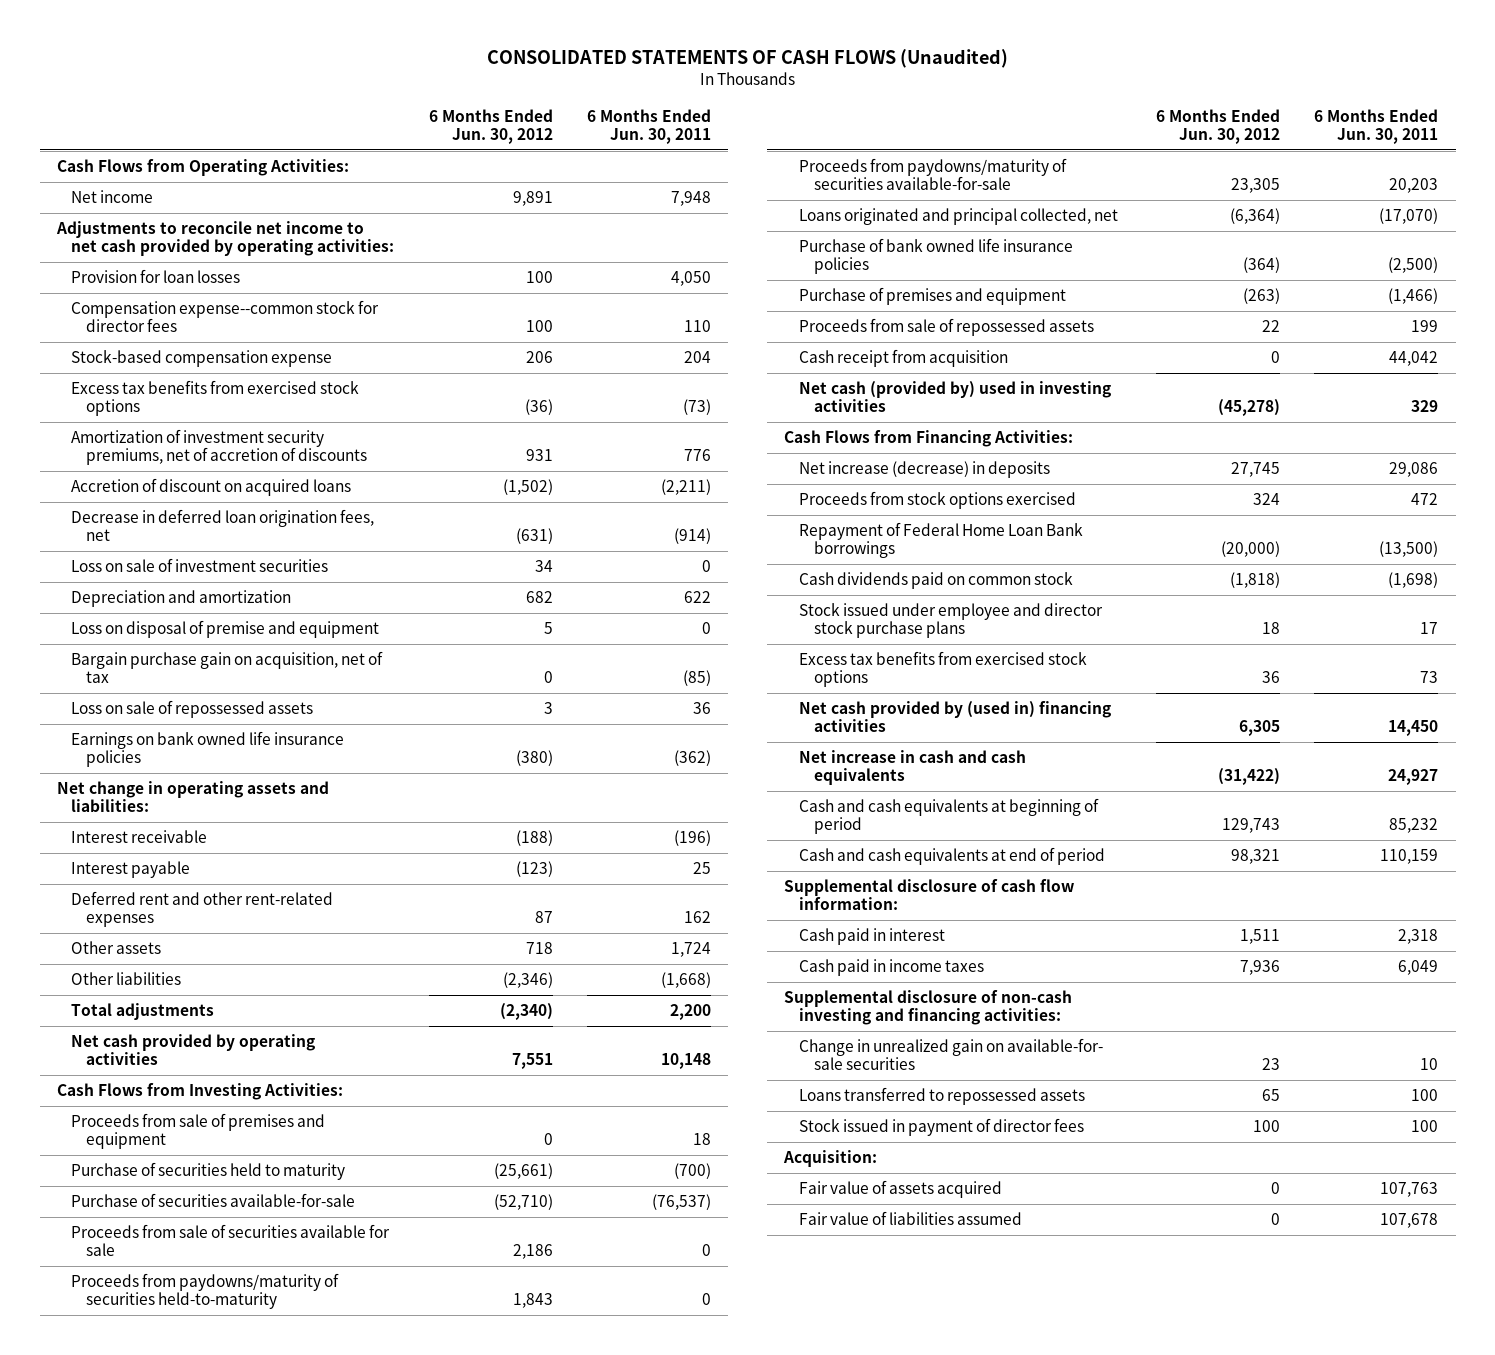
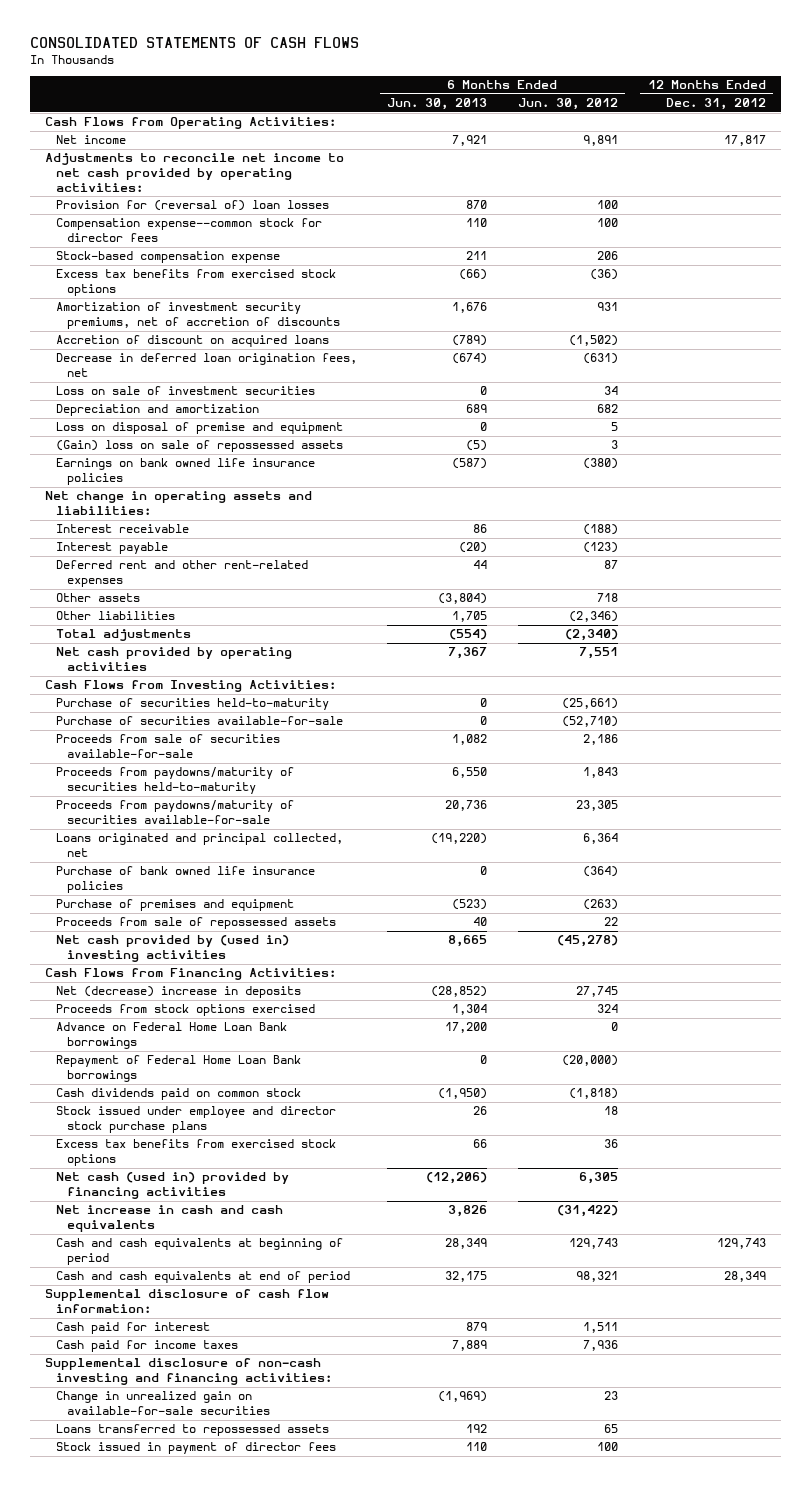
- CONSOLIDATED STATEMENTS OF CASH FLOWS (Unaudited)
+ CONSOLIDATED STATEMENTS OF CASH FLOWS
- | 6 Months Ended Jun. 30, 2012 | 6 Months Ended Jun. 30, 2011
+ | 6 Months Ended Jun. 30, 2013 | 6 Months Ended Jun. 30, 2012 | 12 Months Ended Dec. 31, 2012
- Provision for loan losses | 100 | 4,050
+ Provision for (reversal of) loan losses | 870 | 100 |
- Bargain purchase gain on acquisition, net of tax | 0 | (85)
- Loss on sale of repossessed assets | 3 | 36
+ (Gain) loss on sale of repossessed assets | (5) | 3 |
- Proceeds from sale of premises and equipment | 0 | 18
- Purchase of securities held to maturity | (25,661) | (700)
+ Purchase of securities held-to-maturity | 0 | (25,661) |
- Proceeds from sale of securities available for sale | 2,186 | 0
+ Proceeds from sale of securities available-for-sale | 1,082 | 2,186 |
- Loans originated and principal collected, net | (6,364) | (17,070)
+ Loans originated and principal collected, net | (19,220) | 6,364 |
- Cash receipt from acquisition | 0 | 44,042
- Net cash (provided by) used in investing activities | (45,278) | 329
+ Net cash provided by (used in) investing activities | 8,665 | (45,278) |
- Net increase (decrease) in deposits | 27,745 | 29,086
+ Net (decrease) increase in deposits | (28,852) | 27,745 |
+ Advance on Federal Home Loan Bank borrowings | 17,200 | 0 |
- Net cash provided by (used in) financing activities | 6,305 | 14,450
+ Net cash (used in) provided by financing activities | (12,206) | 6,305 |
- Cash paid in interest | 1,511 | 2,318
- Cash paid in income taxes | 7,936 | 6,049
+ Cash paid for interest | 879 | 1,511 |
+ Cash paid for income taxes | 7,889 | 7,936 |
- Change in unrealized gain on available-for- sale securities | 23 | 10
+ Change in unrealized gain on available-for-sale securities | (1,969) | 23 |
- Acquisition:
- Fair value of assets acquired | 0 | 107,763
- Fair value of liabilities assumed | 0 | 107,678

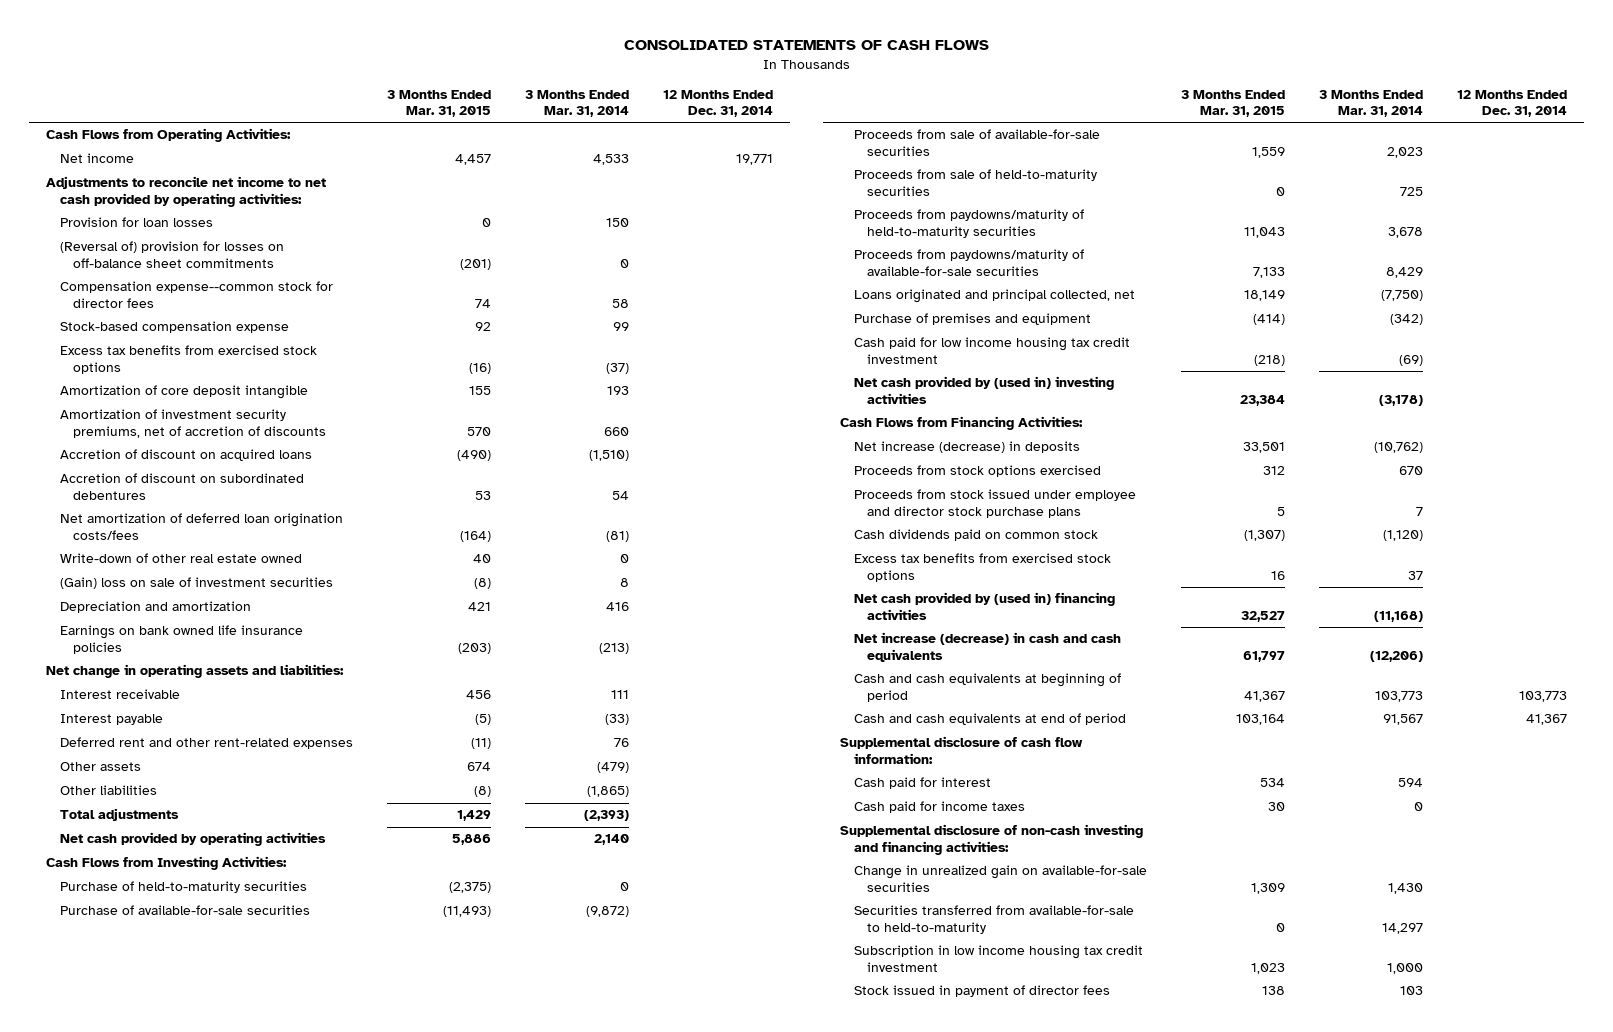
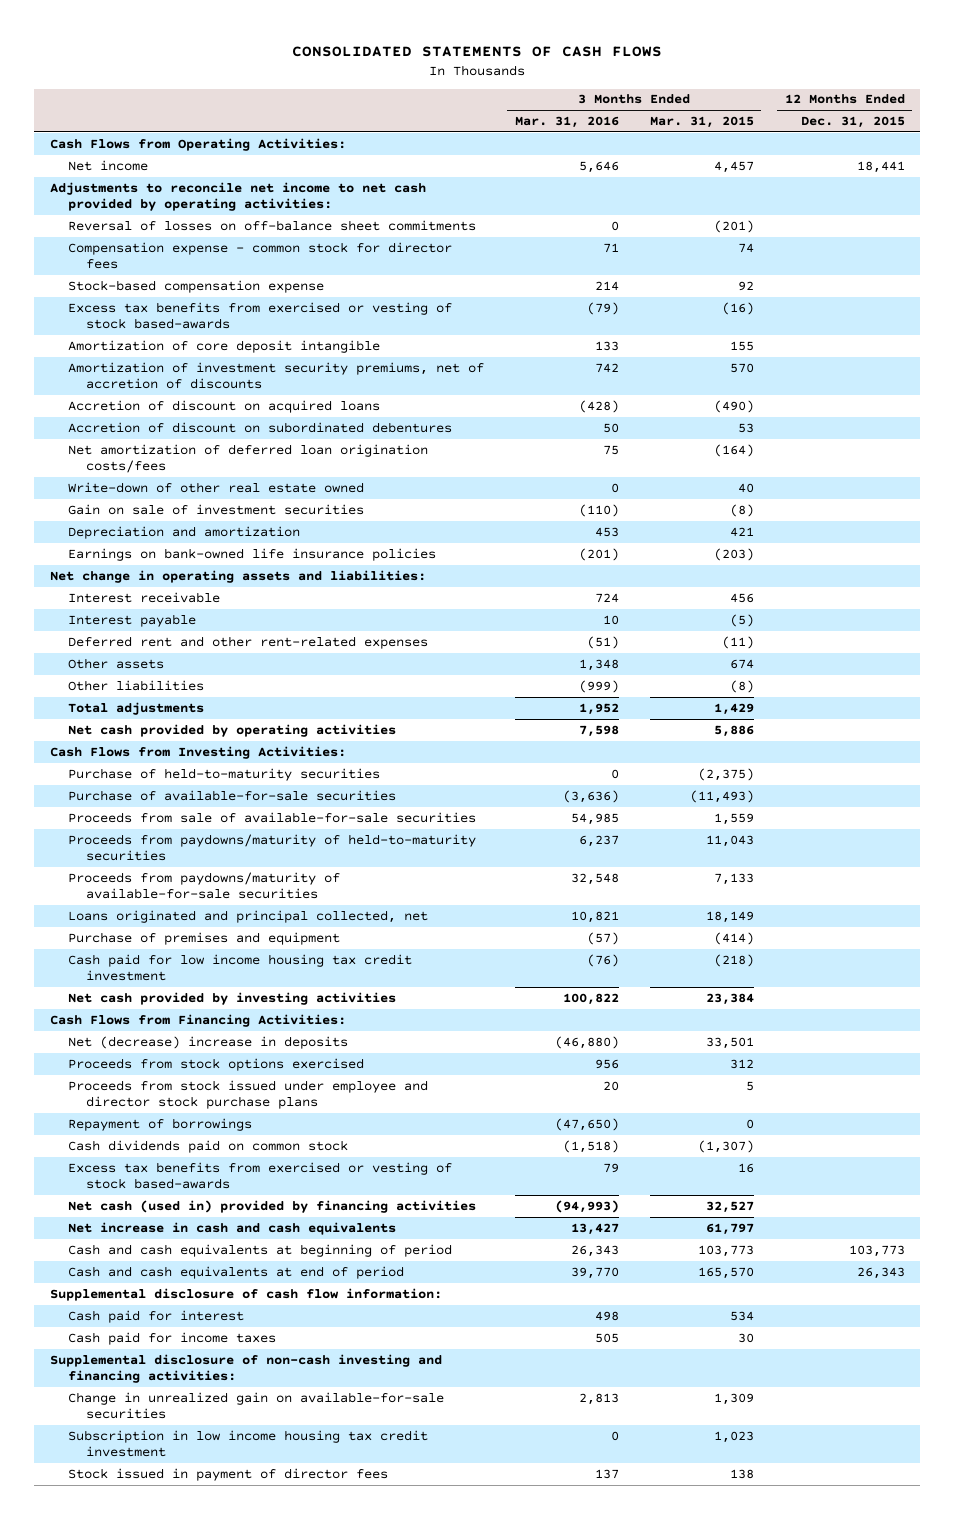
- | 3 Months Ended Mar. 31, 2015 | 3 Months Ended Mar. 31, 2014 | 12 Months Ended Dec. 31, 2014
+ | 3 Months Ended Mar. 31, 2016 | 3 Months Ended Mar. 31, 2015 | 12 Months Ended Dec. 31, 2015
- Provision for loan losses | 0 | 150 |
- (Reversal of) provision for losses on off-balance sheet commitments | (201) | 0 |
- Compensation expense--common stock for director fees | 74 | 58 |
+ Reversal of losses on off-balance sheet commitments | 0 | (201) |
+ Compensation expense - common stock for director fees | 71 | 74 |
- Excess tax benefits from exercised stock options | (16) | (37) |
+ Excess tax benefits from exercised or vesting of stock based-awards | (79) | (16) |
- (Gain) loss on sale of investment securities | (8) | 8 |
+ Gain on sale of investment securities | (110) | (8) |
- Earnings on bank owned life insurance policies | (203) | (213) |
+ Earnings on bank-owned life insurance policies | (201) | (203) |
- Proceeds from sale of held-to-maturity securities | 0 | 725 |
- Net cash provided by (used in) investing activities | 23,384 | (3,178) |
+ Net cash provided by investing activities | 100,822 | 23,384 |
- Net increase (decrease) in deposits | 33,501 | (10,762) |
+ Net (decrease) increase in deposits | (46,880) | 33,501 |
+ Repayment of borrowings | (47,650) | 0 |
- Excess tax benefits from exercised stock options | 16 | 37 |
- Net cash provided by (used in) financing activities | 32,527 | (11,168) |
- Net increase (decrease) in cash and cash equivalents | 61,797 | (12,206) |
- Cash and cash equivalents at beginning of period | 41,367 | 103,773 | 103,773
- Cash and cash equivalents at end of period | 103,164 | 91,567 | 41,367
+ Excess tax benefits from exercised or vesting of stock based-awards | 79 | 16 |
+ Net cash (used in) provided by financing activities | (94,993) | 32,527 |
+ Net increase in cash and cash equivalents | 13,427 | 61,797 |
+ Cash and cash equivalents at beginning of period | 26,343 | 103,773 | 103,773
+ Cash and cash equivalents at end of period | 39,770 | 165,570 | 26,343
- Securities transferred from available-for-sale to held-to-maturity | 0 | 14,297 |

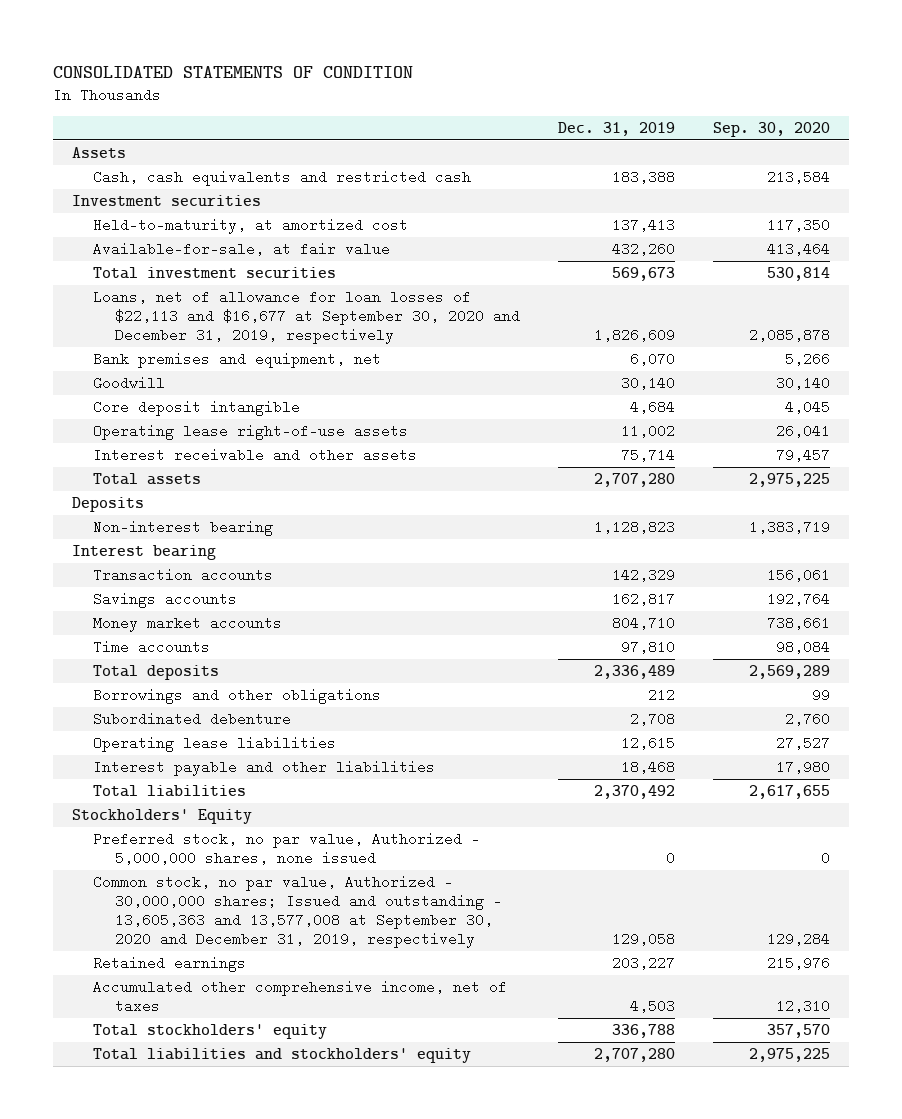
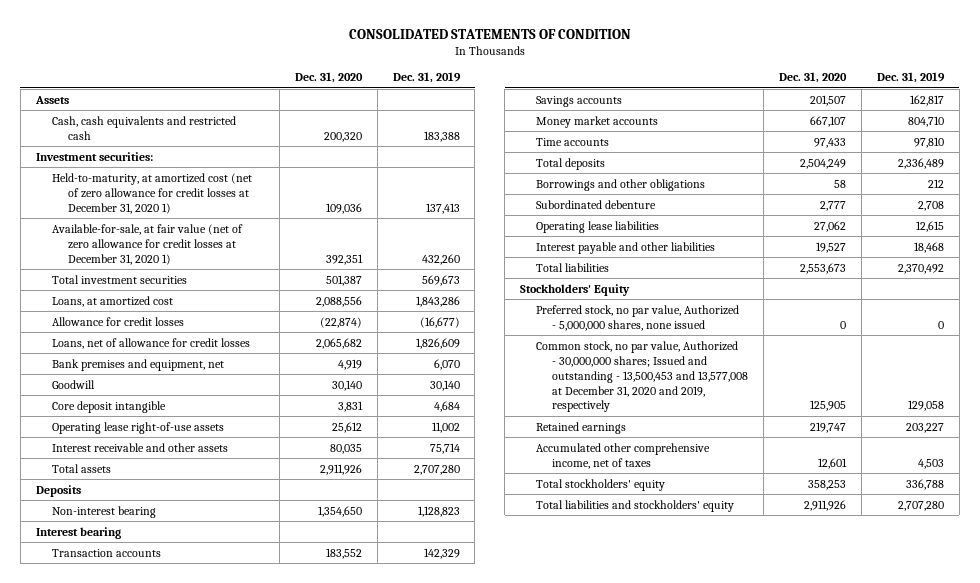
- | Dec. 31, 2019 | Sep. 30, 2020
+ | Dec. 31, 2020 | Dec. 31, 2019
- Investment securities
- Held-to-maturity, at amortized cost | 137,413 | 117,350
- Available-for-sale, at fair value | 432,260 | 413,464
+ Investment securities:
+ Held-to-maturity, at amortized cost (net of zero allowance for credit losses at December 31, 2020 1) | 109,036 | 137,413
+ Available-for-sale, at fair value (net of zero allowance for credit losses at December 31, 2020 1) | 392,351 | 432,260
- Loans, net of allowance for loan losses of $22,113 and $16,677 at September 30, 2020 and December 31, 2019, respectively | 1,826,609 | 2,085,878
+ Loans, at amortized cost | 2,088,556 | 1,843,286
+ Allowance for credit losses | (22,874) | (16,677)
+ Loans, net of allowance for credit losses | 2,065,682 | 1,826,609
- Common stock, no par value, Authorized - 30,000,000 shares; Issued and outstanding - 13,605,363 and 13,577,008 at September 30, 2020 and December 31, 2019, respectively | 129,058 | 129,284
+ Common stock, no par value, Authorized - 30,000,000 shares; Issued and outstanding - 13,500,453 and 13,577,008 at December 31, 2020 and 2019, respectively | 125,905 | 129,058

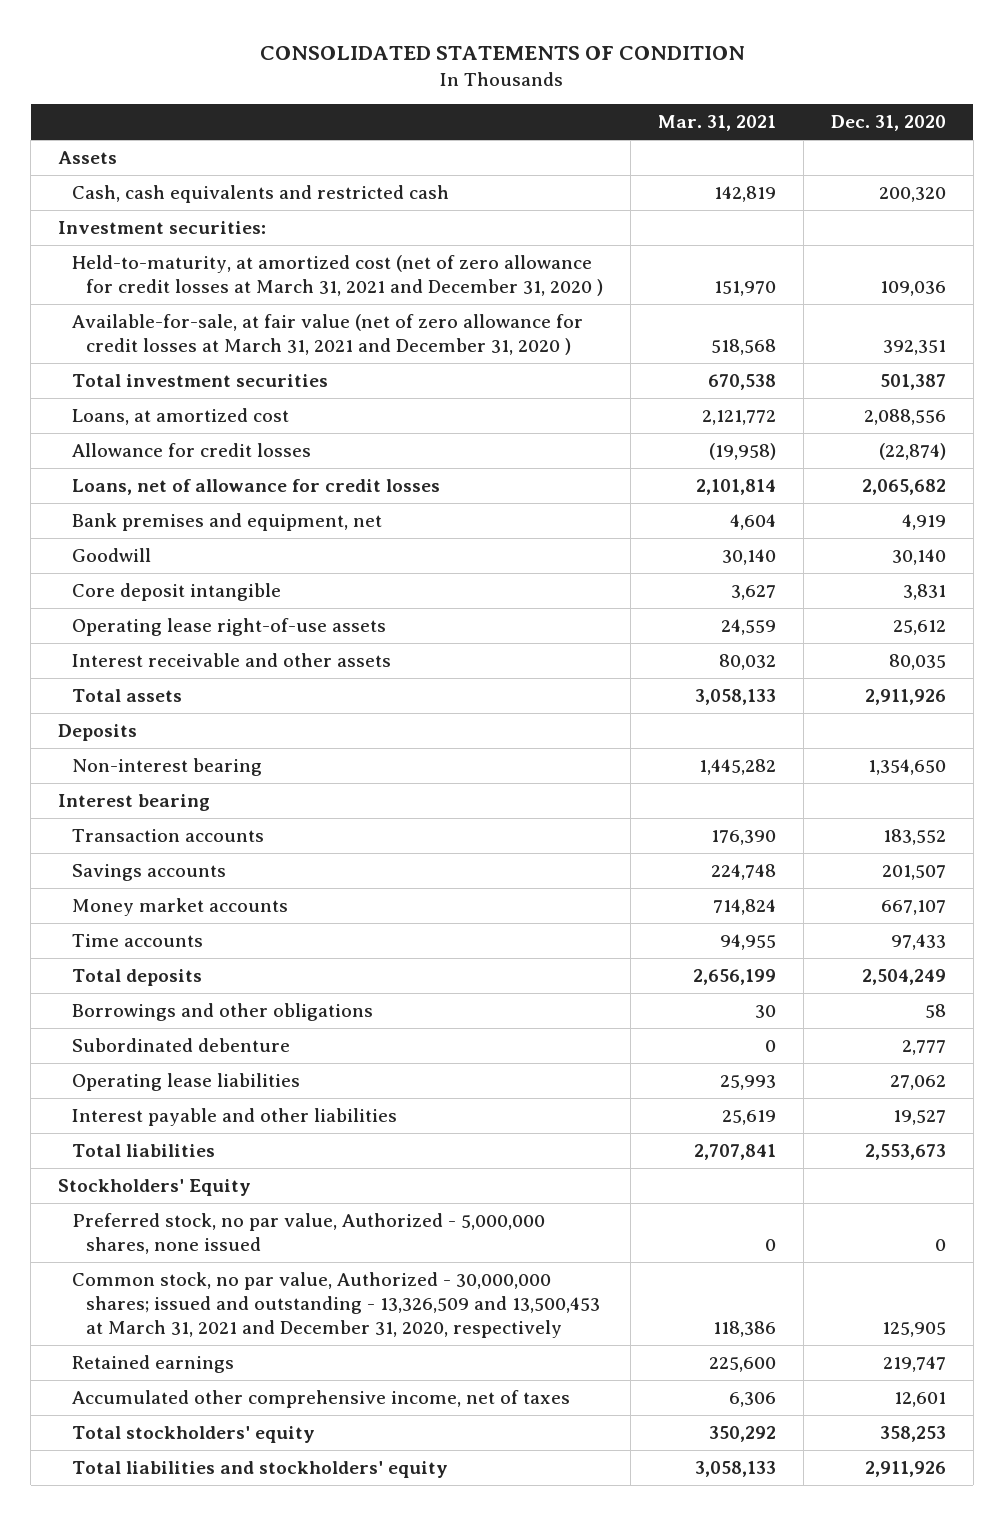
- | Dec. 31, 2020 | Dec. 31, 2019
+ | Mar. 31, 2021 | Dec. 31, 2020
- Held-to-maturity, at amortized cost (net of zero allowance for credit losses at December 31, 2020 1) | 109,036 | 137,413
- Available-for-sale, at fair value (net of zero allowance for credit losses at December 31, 2020 1) | 392,351 | 432,260
+ Held-to-maturity, at amortized cost (net of zero allowance for credit losses at March 31, 2021 and December 31, 2020 ) | 151,970 | 109,036
+ Available-for-sale, at fair value (net of zero allowance for credit losses at March 31, 2021 and December 31, 2020 ) | 518,568 | 392,351
- Common stock, no par value, Authorized - 30,000,000 shares; Issued and outstanding - 13,500,453 and 13,577,008 at December 31, 2020 and 2019, respectively | 125,905 | 129,058
+ Common stock, no par value, Authorized - 30,000,000 shares; issued and outstanding - 13,326,509 and 13,500,453 at March 31, 2021 and December 31, 2020, respectively | 118,386 | 125,905

